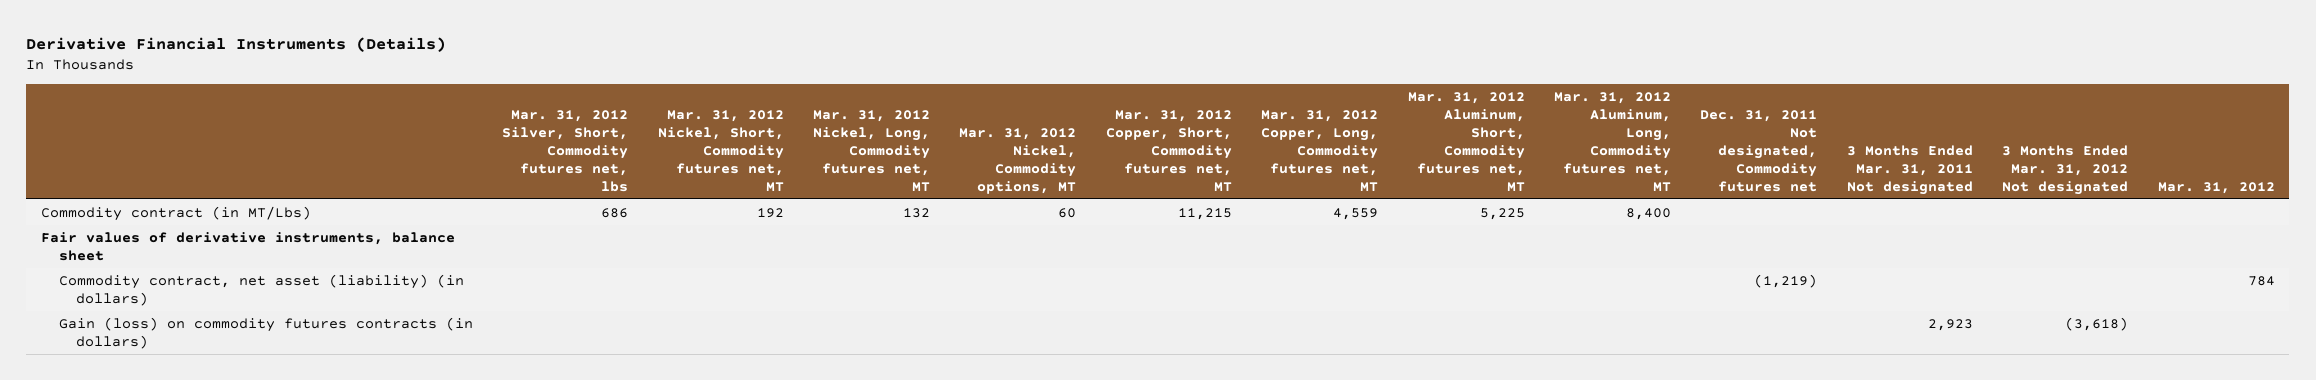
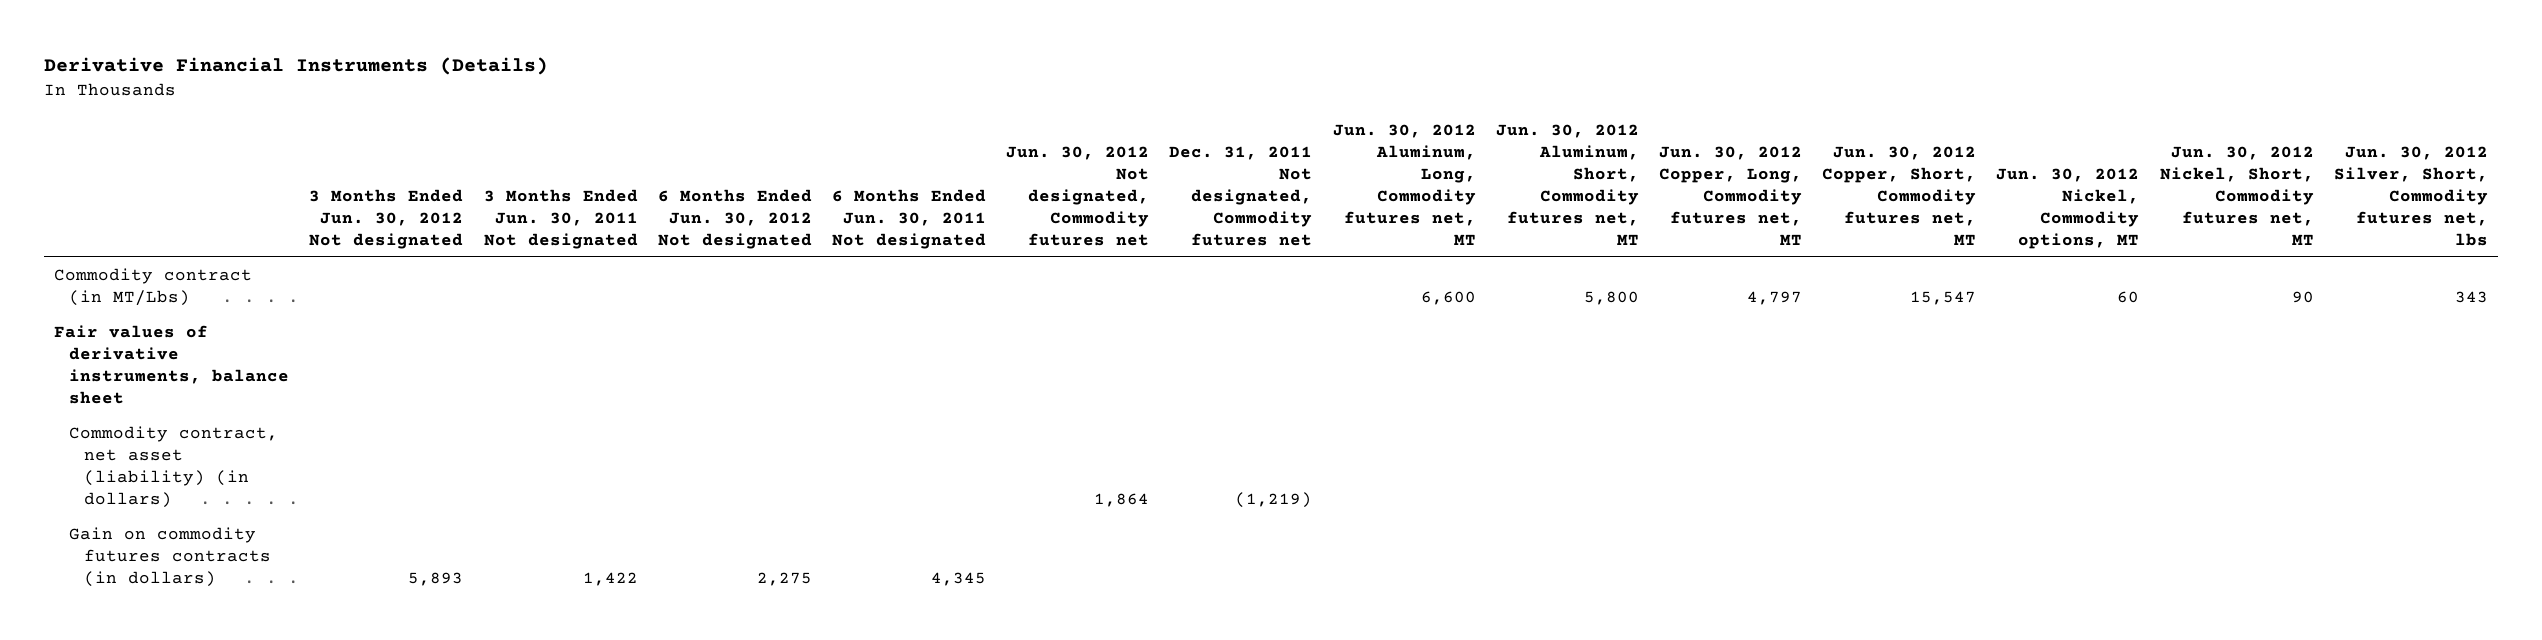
- | Mar. 31, 2012 Silver, Short, Commodity futures net, lbs | Mar. 31, 2012 Nickel, Short, Commodity futures net, MT | Mar. 31, 2012 Nickel, Long, Commodity futures net, MT | Mar. 31, 2012 Nickel, Commodity options, MT | Mar. 31, 2012 Copper, Short, Commodity futures net, MT | Mar. 31, 2012 Copper, Long, Commodity futures net, MT | Mar. 31, 2012 Aluminum, Short, Commodity futures net, MT | Mar. 31, 2012 Aluminum, Long, Commodity futures net, MT | Dec. 31, 2011 Not designated, Commodity futures net | 3 Months Ended Mar. 31, 2011 Not designated | 3 Months Ended Mar. 31, 2012 Not designated | Mar. 31, 2012
+ | 3 Months Ended Jun. 30, 2012 Not designated | 3 Months Ended Jun. 30, 2011 Not designated | 6 Months Ended Jun. 30, 2012 Not designated | 6 Months Ended Jun. 30, 2011 Not designated | Jun. 30, 2012 Not designated, Commodity futures net | Dec. 31, 2011 Not designated, Commodity futures net | Jun. 30, 2012 Aluminum, Long, Commodity futures net, MT | Jun. 30, 2012 Aluminum, Short, Commodity futures net, MT | Jun. 30, 2012 Copper, Long, Commodity futures net, MT | Jun. 30, 2012 Copper, Short, Commodity futures net, MT | Jun. 30, 2012 Nickel, Commodity options, MT | Jun. 30, 2012 Nickel, Short, Commodity futures net, MT | Jun. 30, 2012 Silver, Short, Commodity futures net, lbs
- Gain (loss) on commodity futures contracts (in dollars) | | | | | | | | | | 2,923 | (3,618) |
+ Gain on commodity futures contracts (in dollars) | 5,893 | 1,422 | 2,275 | 4,345 | | | | | | | | |

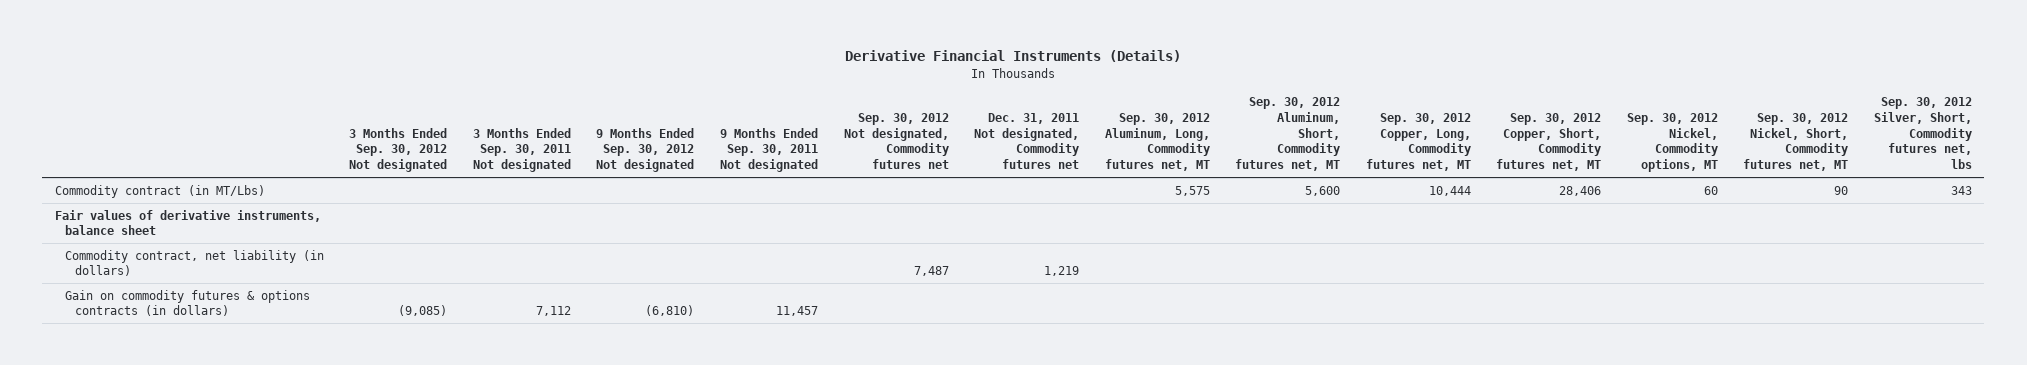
- | 3 Months Ended Jun. 30, 2012 Not designated | 3 Months Ended Jun. 30, 2011 Not designated | 6 Months Ended Jun. 30, 2012 Not designated | 6 Months Ended Jun. 30, 2011 Not designated | Jun. 30, 2012 Not designated, Commodity futures net | Dec. 31, 2011 Not designated, Commodity futures net | Jun. 30, 2012 Aluminum, Long, Commodity futures net, MT | Jun. 30, 2012 Aluminum, Short, Commodity futures net, MT | Jun. 30, 2012 Copper, Long, Commodity futures net, MT | Jun. 30, 2012 Copper, Short, Commodity futures net, MT | Jun. 30, 2012 Nickel, Commodity options, MT | Jun. 30, 2012 Nickel, Short, Commodity futures net, MT | Jun. 30, 2012 Silver, Short, Commodity futures net, lbs
+ | 3 Months Ended Sep. 30, 2012 Not designated | 3 Months Ended Sep. 30, 2011 Not designated | 9 Months Ended Sep. 30, 2012 Not designated | 9 Months Ended Sep. 30, 2011 Not designated | Sep. 30, 2012 Not designated, Commodity futures net | Dec. 31, 2011 Not designated, Commodity futures net | Sep. 30, 2012 Aluminum, Long, Commodity futures net, MT | Sep. 30, 2012 Aluminum, Short, Commodity futures net, MT | Sep. 30, 2012 Copper, Long, Commodity futures net, MT | Sep. 30, 2012 Copper, Short, Commodity futures net, MT | Sep. 30, 2012 Nickel, Commodity options, MT | Sep. 30, 2012 Nickel, Short, Commodity futures net, MT | Sep. 30, 2012 Silver, Short, Commodity futures net, lbs
- Commodity contract, net asset (liability) (in dollars) | | | | | 1,864 | (1,219) | | | | | | |
- Gain on commodity futures contracts (in dollars) | 5,893 | 1,422 | 2,275 | 4,345 | | | | | | | | |
+ Commodity contract, net liability (in dollars) | | | | | 7,487 | 1,219 | | | | | | |
+ Gain on commodity futures & options contracts (in dollars) | (9,085) | 7,112 | (6,810) | 11,457 | | | | | | | | |

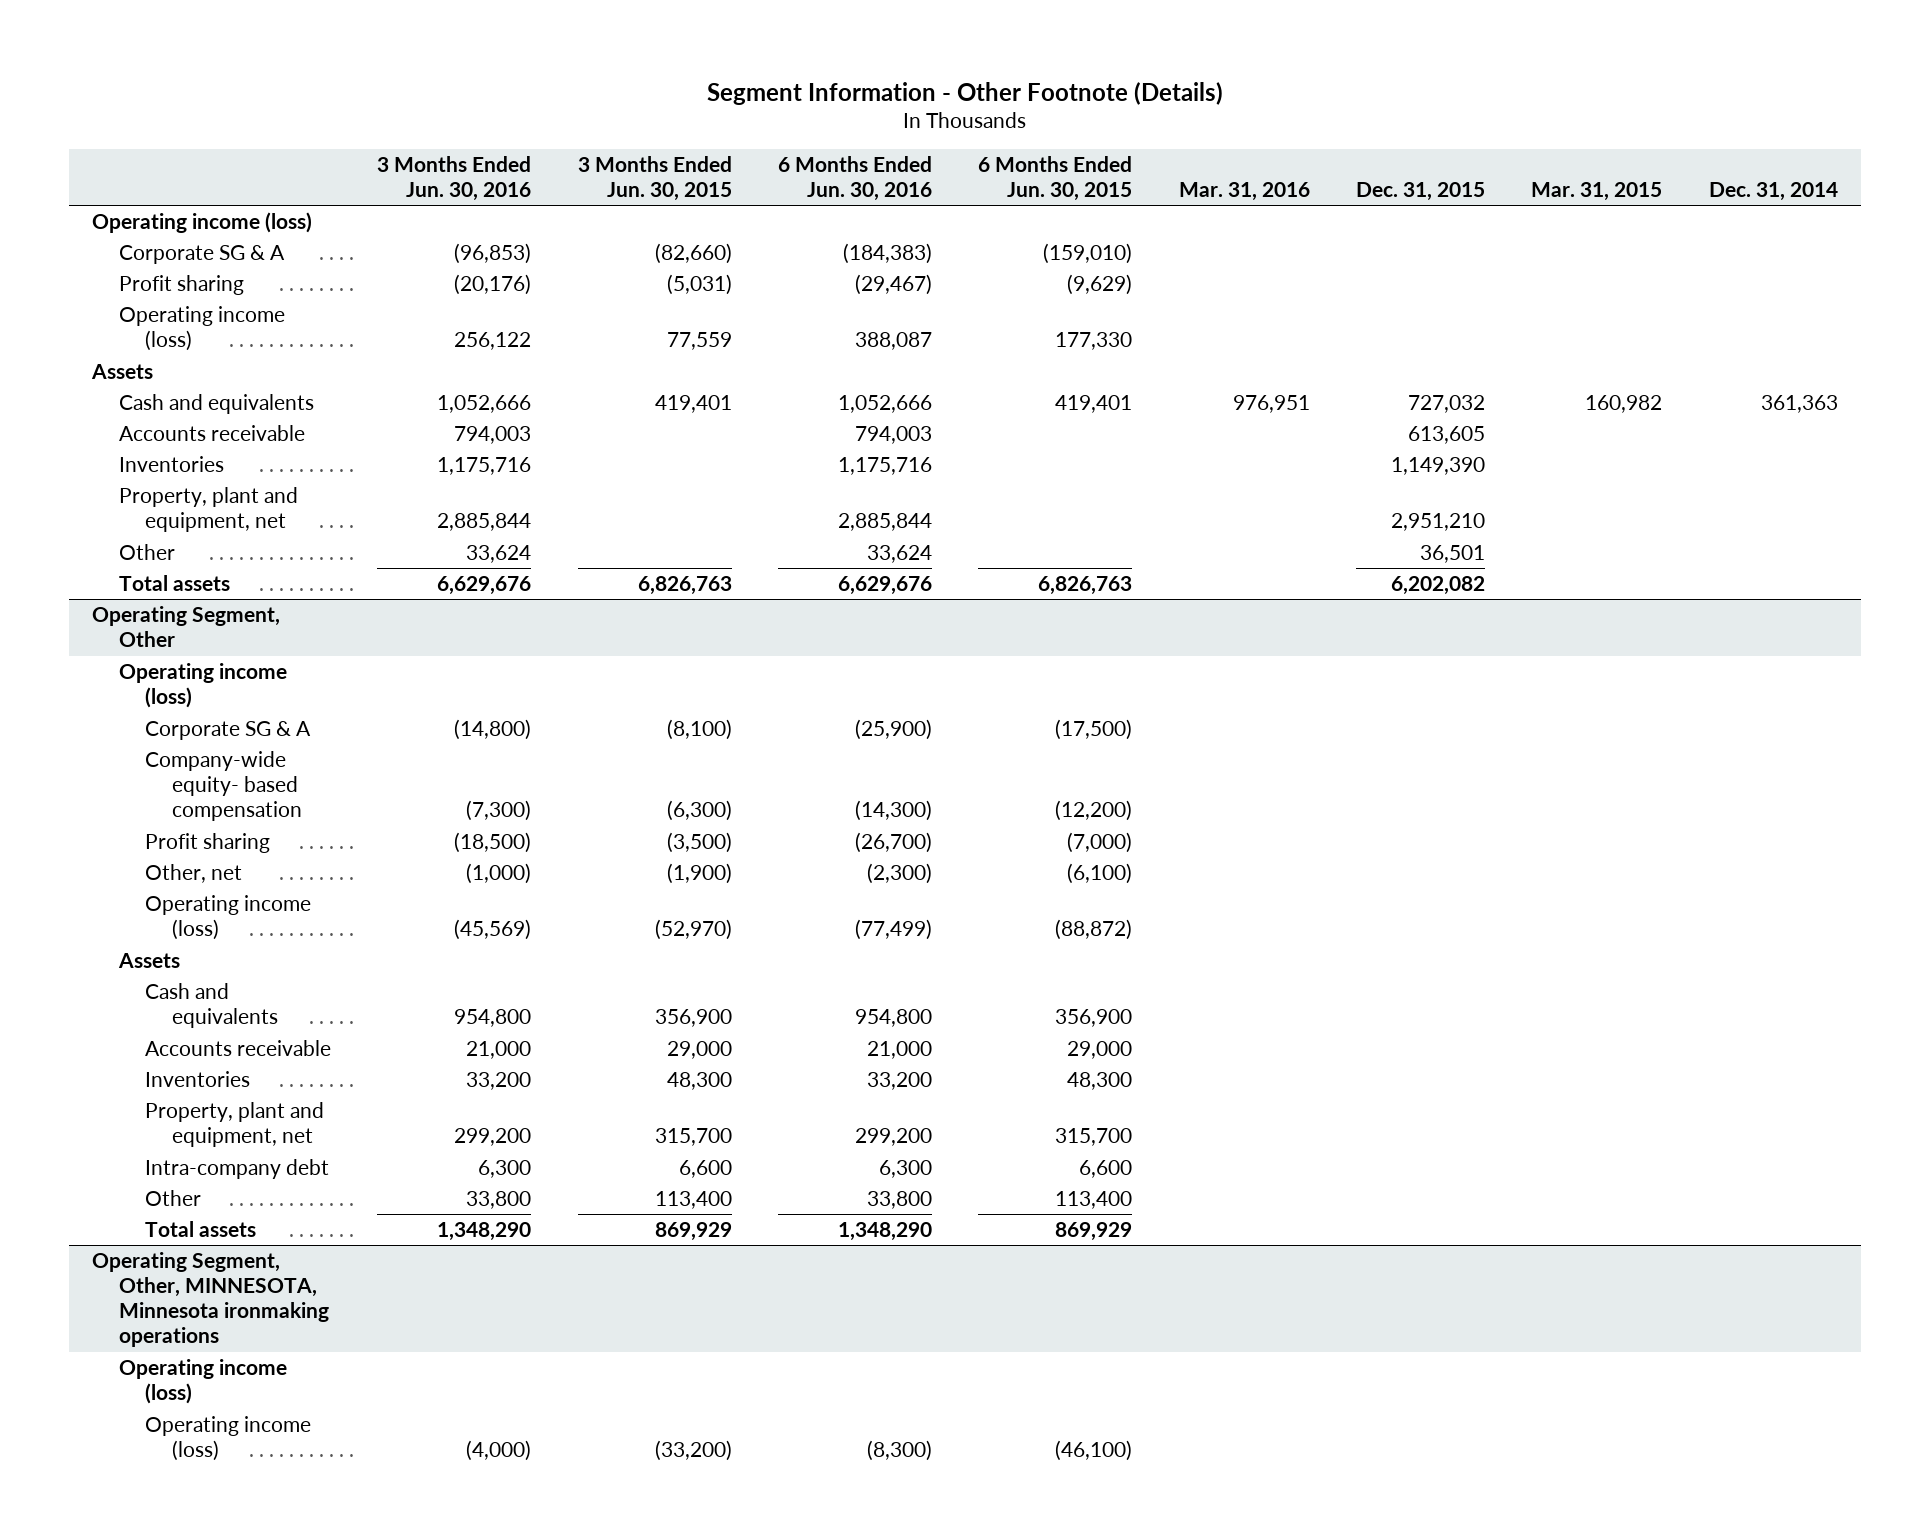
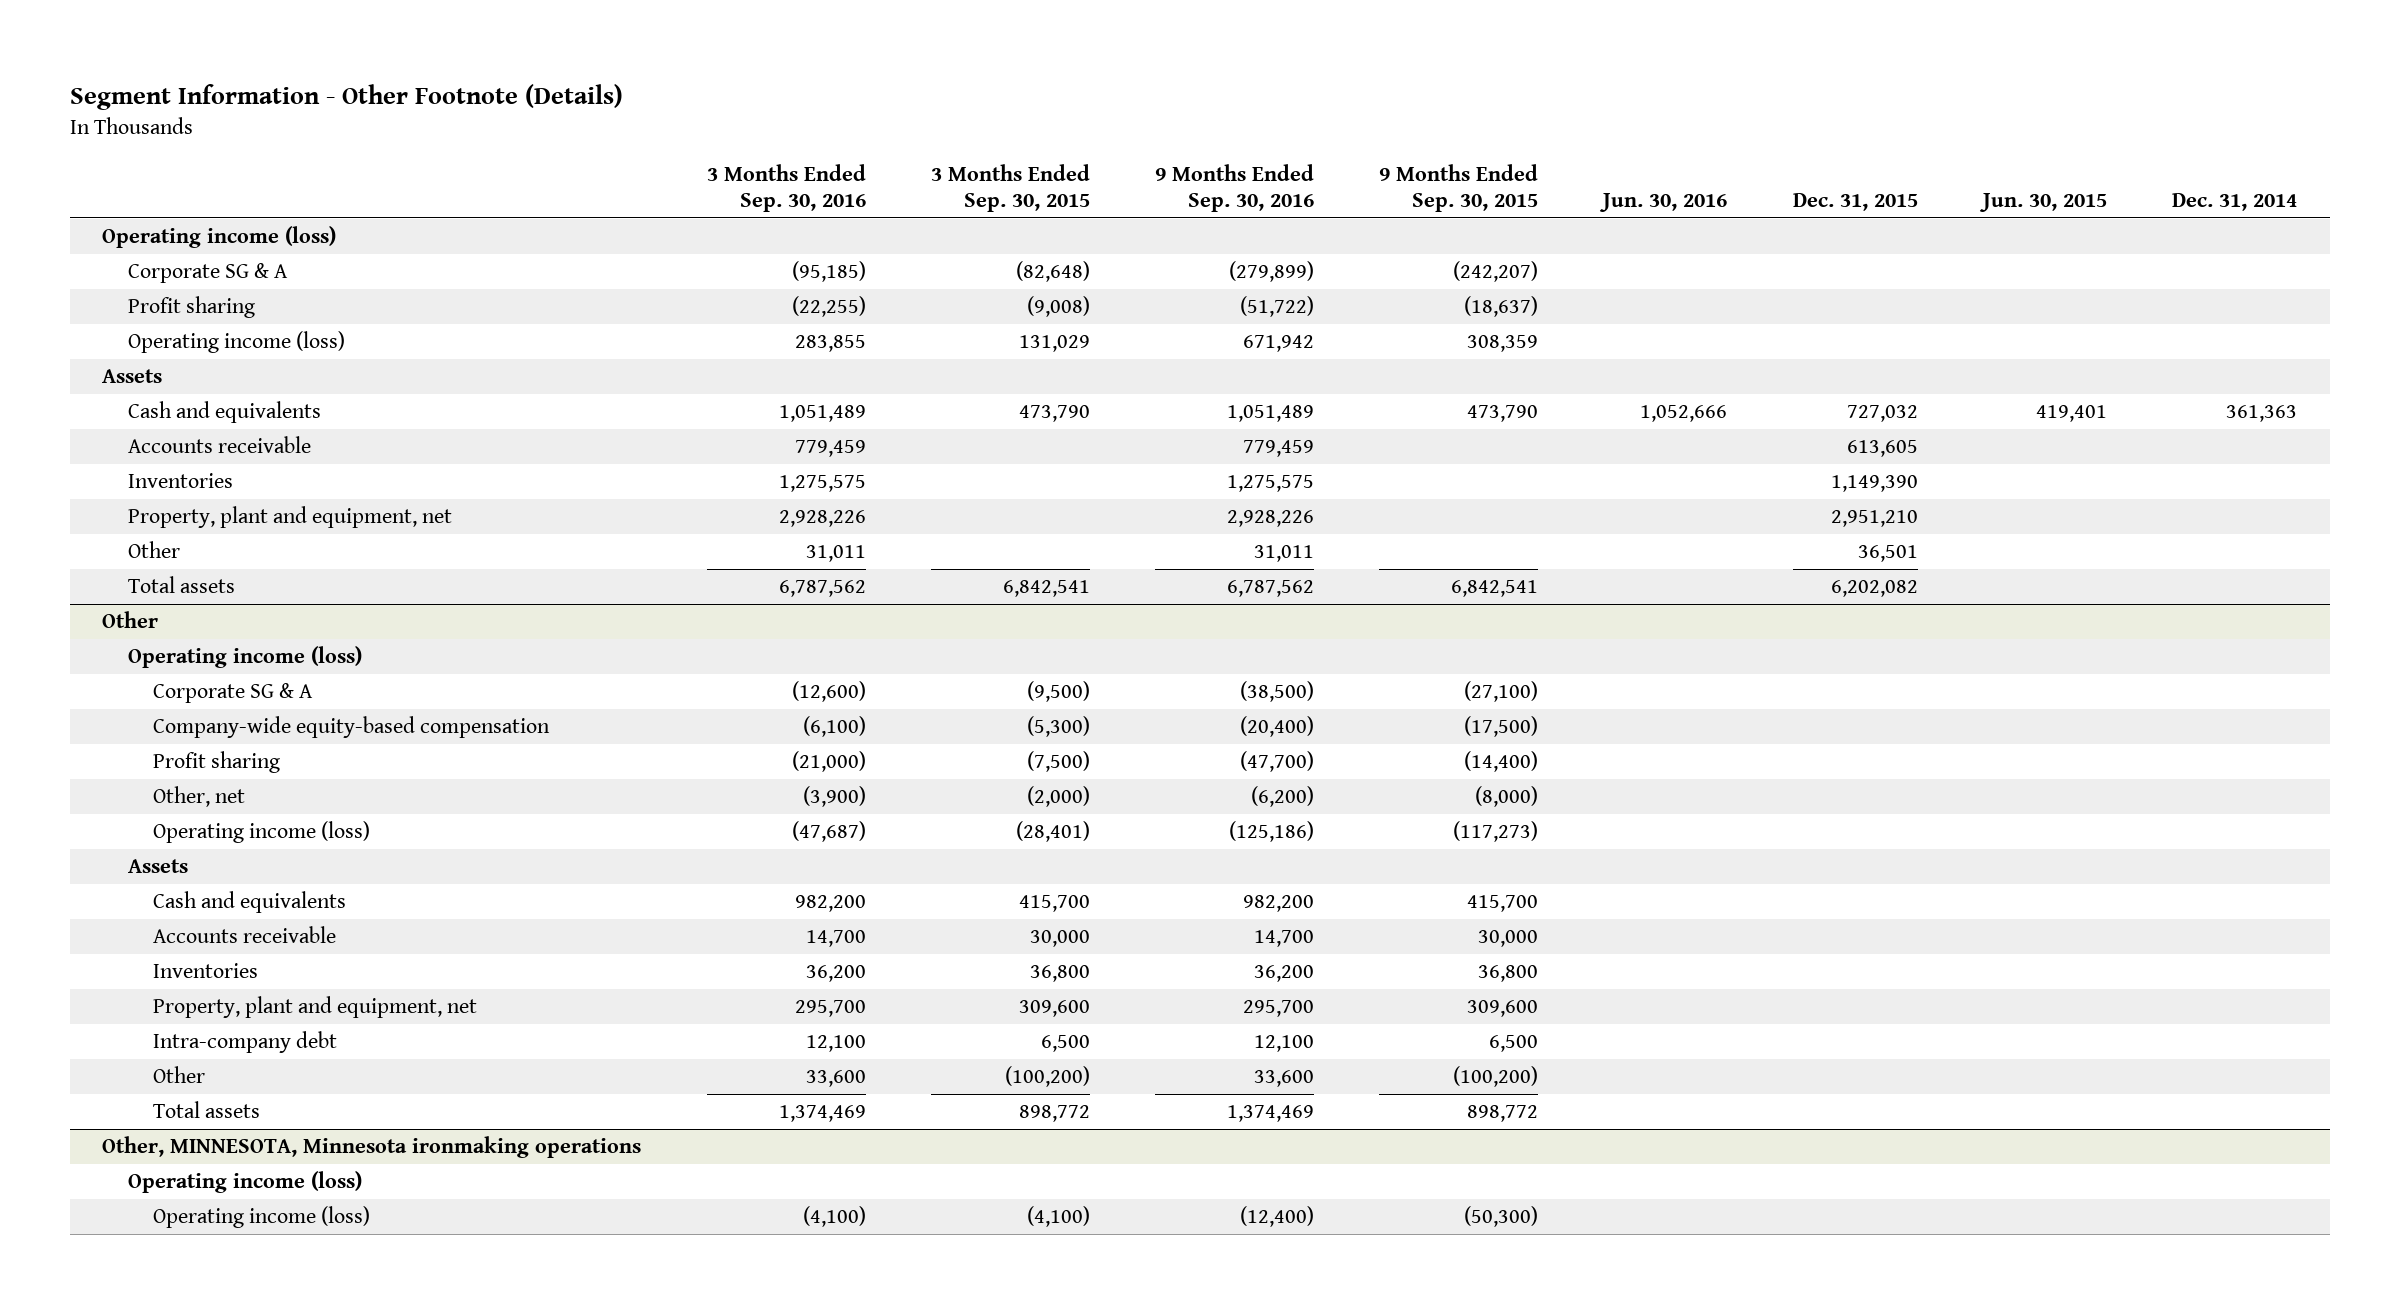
- | 3 Months Ended Jun. 30, 2016 | 3 Months Ended Jun. 30, 2015 | 6 Months Ended Jun. 30, 2016 | 6 Months Ended Jun. 30, 2015 | Mar. 31, 2016 | Dec. 31, 2015 | Mar. 31, 2015 | Dec. 31, 2014
+ | 3 Months Ended Sep. 30, 2016 | 3 Months Ended Sep. 30, 2015 | 9 Months Ended Sep. 30, 2016 | 9 Months Ended Sep. 30, 2015 | Jun. 30, 2016 | Dec. 31, 2015 | Jun. 30, 2015 | Dec. 31, 2014
- Operating Segment, Other
+ Other
- Company-wide equity- based compensation | (7,300) | (6,300) | (14,300) | (12,200) | | | |
+ Company-wide equity-based compensation | (6,100) | (5,300) | (20,400) | (17,500) | | | |
- Operating Segment, Other, MINNESOTA, Minnesota ironmaking operations
+ Other, MINNESOTA, Minnesota ironmaking operations

